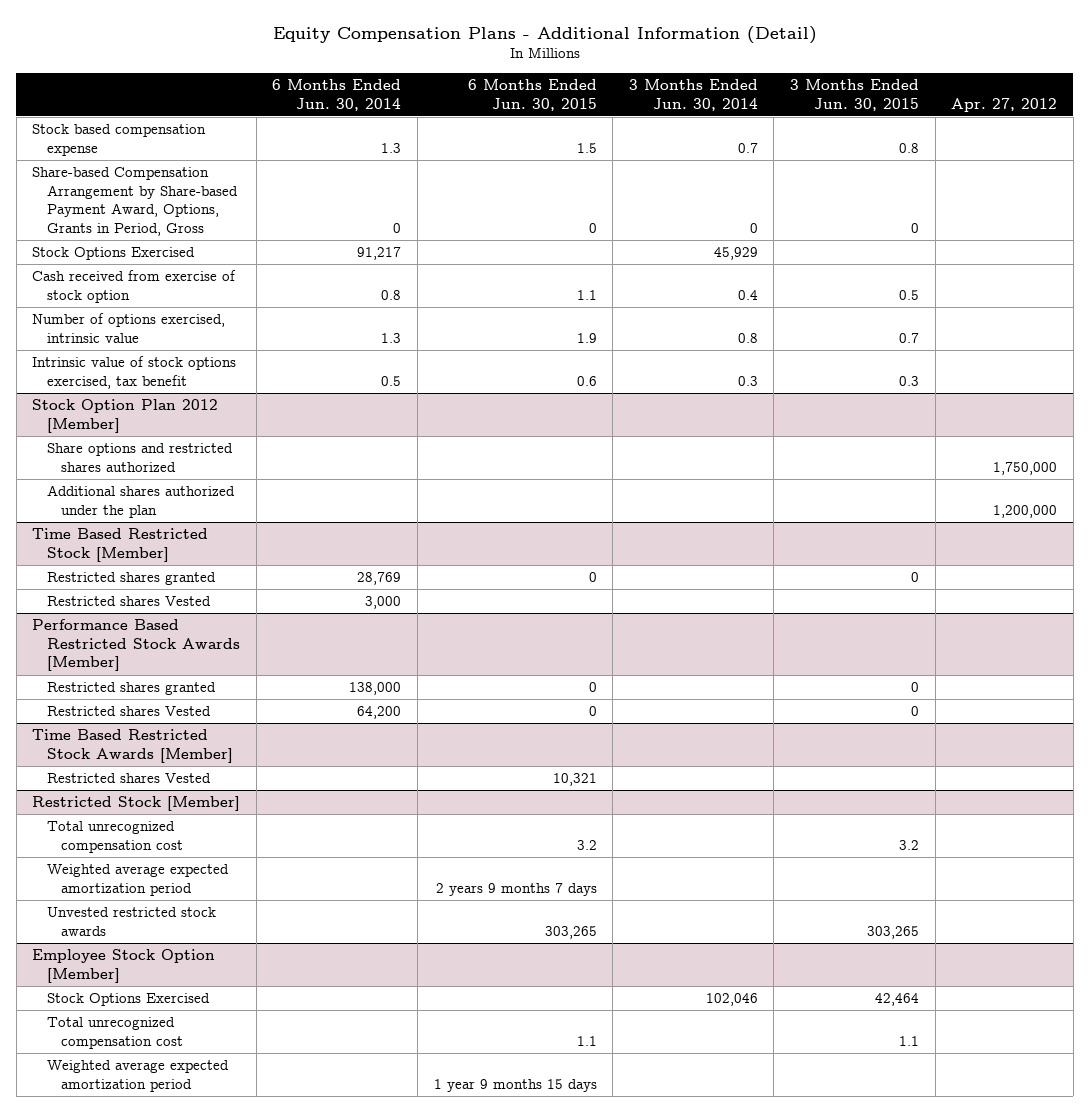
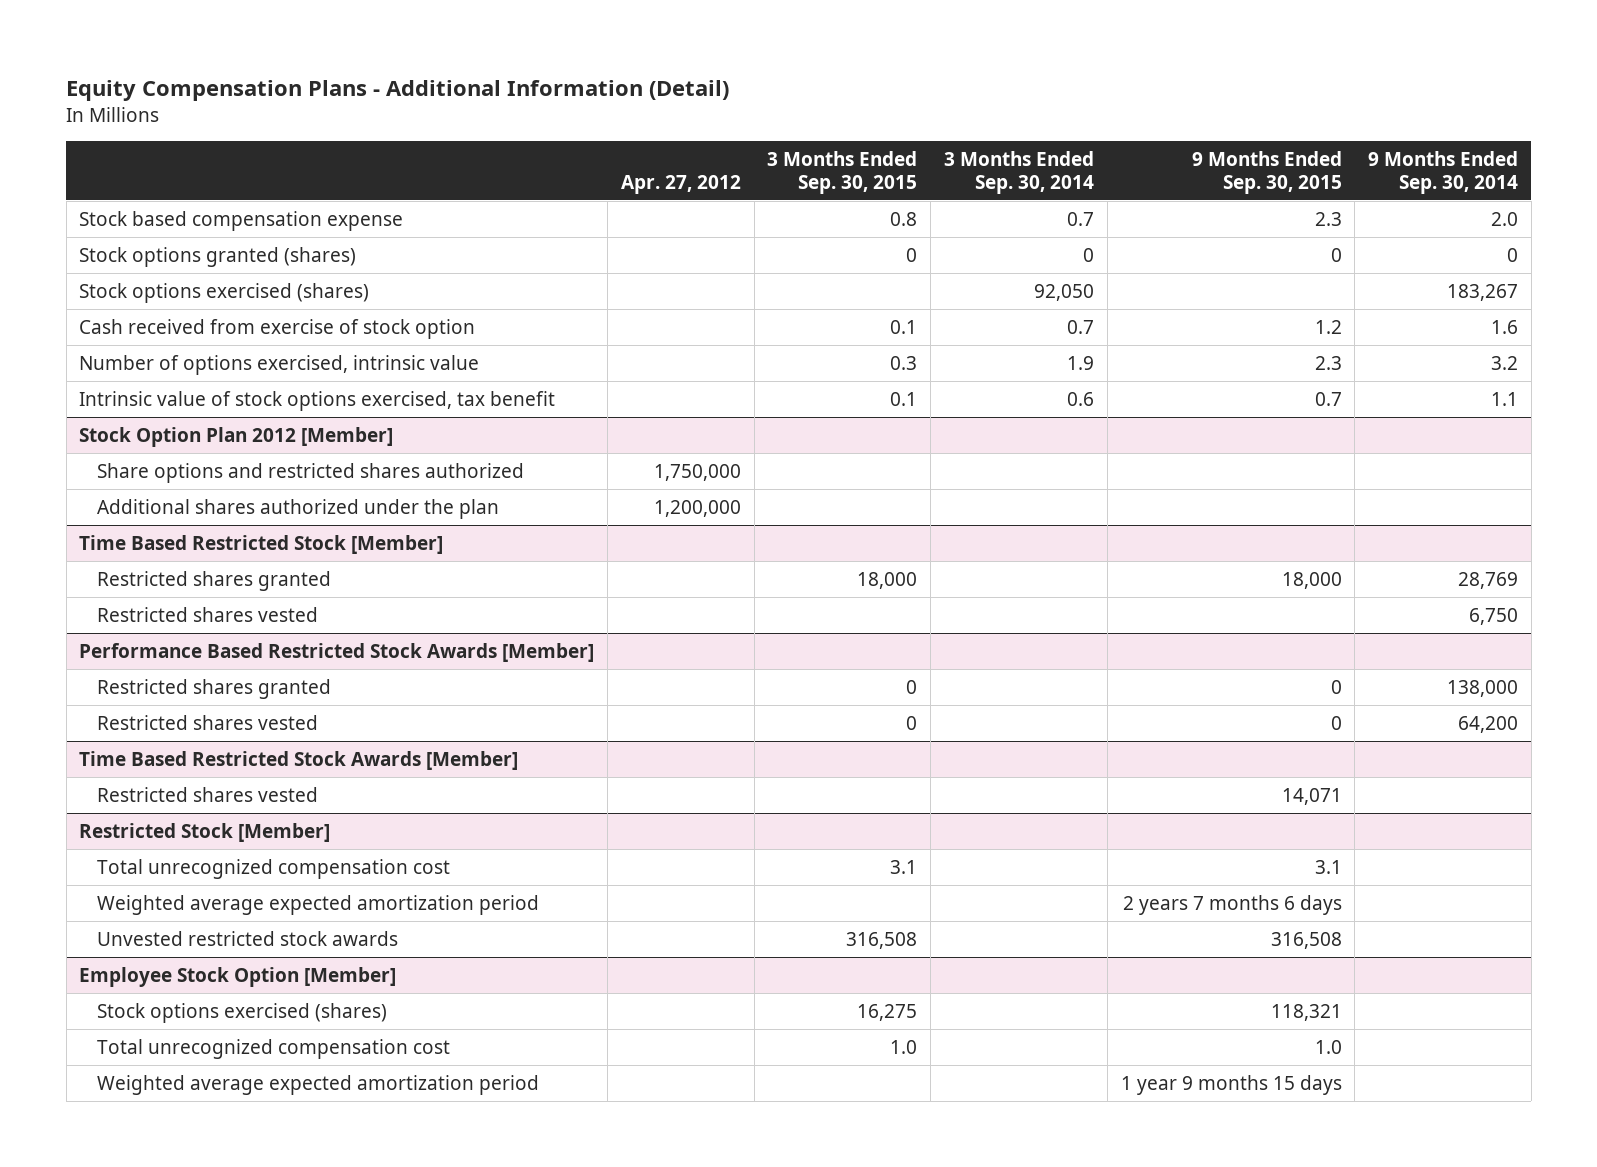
- | 6 Months Ended Jun. 30, 2014 | 6 Months Ended Jun. 30, 2015 | 3 Months Ended Jun. 30, 2014 | 3 Months Ended Jun. 30, 2015 | Apr. 27, 2012
+ | Apr. 27, 2012 | 3 Months Ended Sep. 30, 2015 | 3 Months Ended Sep. 30, 2014 | 9 Months Ended Sep. 30, 2015 | 9 Months Ended Sep. 30, 2014
- Share-based Compensation Arrangement by Share-based Payment Award, Options, Grants in Period, Gross | 0 | 0 | 0 | 0 |
- Stock Options Exercised | 91,217 | | 45,929 | |
+ Stock options granted (shares) | | 0 | 0 | 0 | 0
+ Stock options exercised (shares) | | | 92,050 | | 183,267
@ Time Based Restricted Stock [Member]
- Restricted shares Vested | 3,000 | | | |
+ Restricted shares vested | | | | | 6,750
@ Performance Based Restricted Stock Awards [Member]
- Restricted shares Vested | 64,200 | 0 | | 0 |
+ Restricted shares vested | | 0 | | 0 | 64,200
@ Time Based Restricted Stock Awards [Member]
- Restricted shares Vested | | 10,321 | | |
+ Restricted shares vested | | | | 14,071 |
@ Employee Stock Option [Member]
- Stock Options Exercised | | | 102,046 | 42,464 |
+ Stock options exercised (shares) | | 16,275 | | 118,321 |

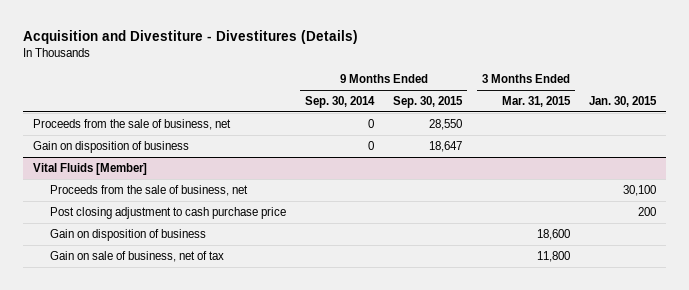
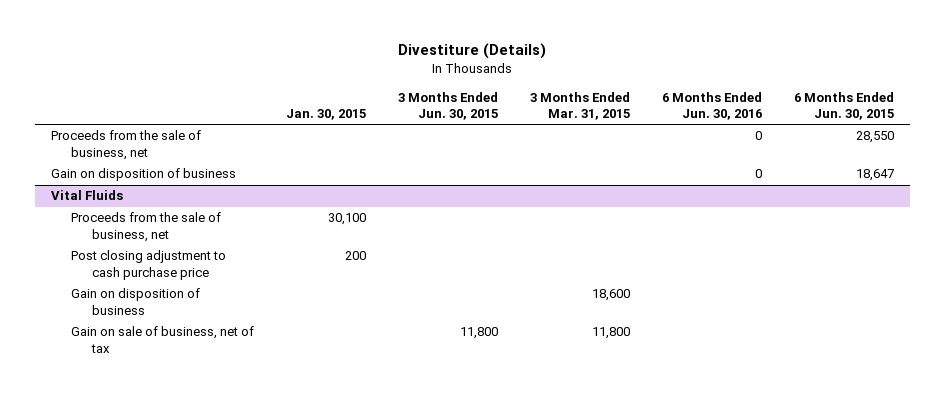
- Acquisition and Divestiture - Divestitures (Details)
+ Divestiture (Details)
- | 9 Months Ended Sep. 30, 2014 | 9 Months Ended Sep. 30, 2015 | 3 Months Ended Mar. 31, 2015 | Jan. 30, 2015
+ | Jan. 30, 2015 | 3 Months Ended Jun. 30, 2015 | 3 Months Ended Mar. 31, 2015 | 6 Months Ended Jun. 30, 2016 | 6 Months Ended Jun. 30, 2015
- Vital Fluids [Member]
+ Vital Fluids

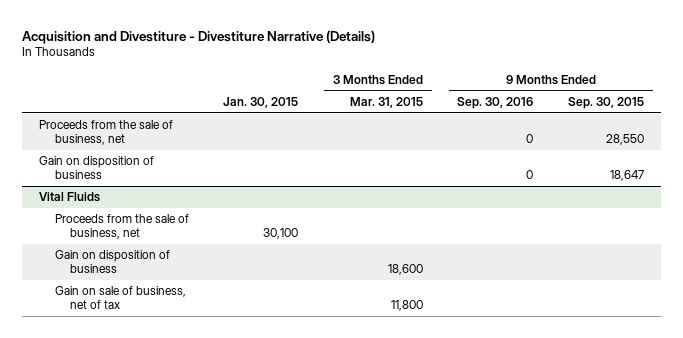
- Divestiture (Details)
+ Acquisition and Divestiture - Divestiture Narrative (Details)
- | Jan. 30, 2015 | 3 Months Ended Jun. 30, 2015 | 3 Months Ended Mar. 31, 2015 | 6 Months Ended Jun. 30, 2016 | 6 Months Ended Jun. 30, 2015
+ | Jan. 30, 2015 | 3 Months Ended Mar. 31, 2015 | 9 Months Ended Sep. 30, 2016 | 9 Months Ended Sep. 30, 2015
@ Vital Fluids
- Post closing adjustment to cash purchase price | 200 | | | |

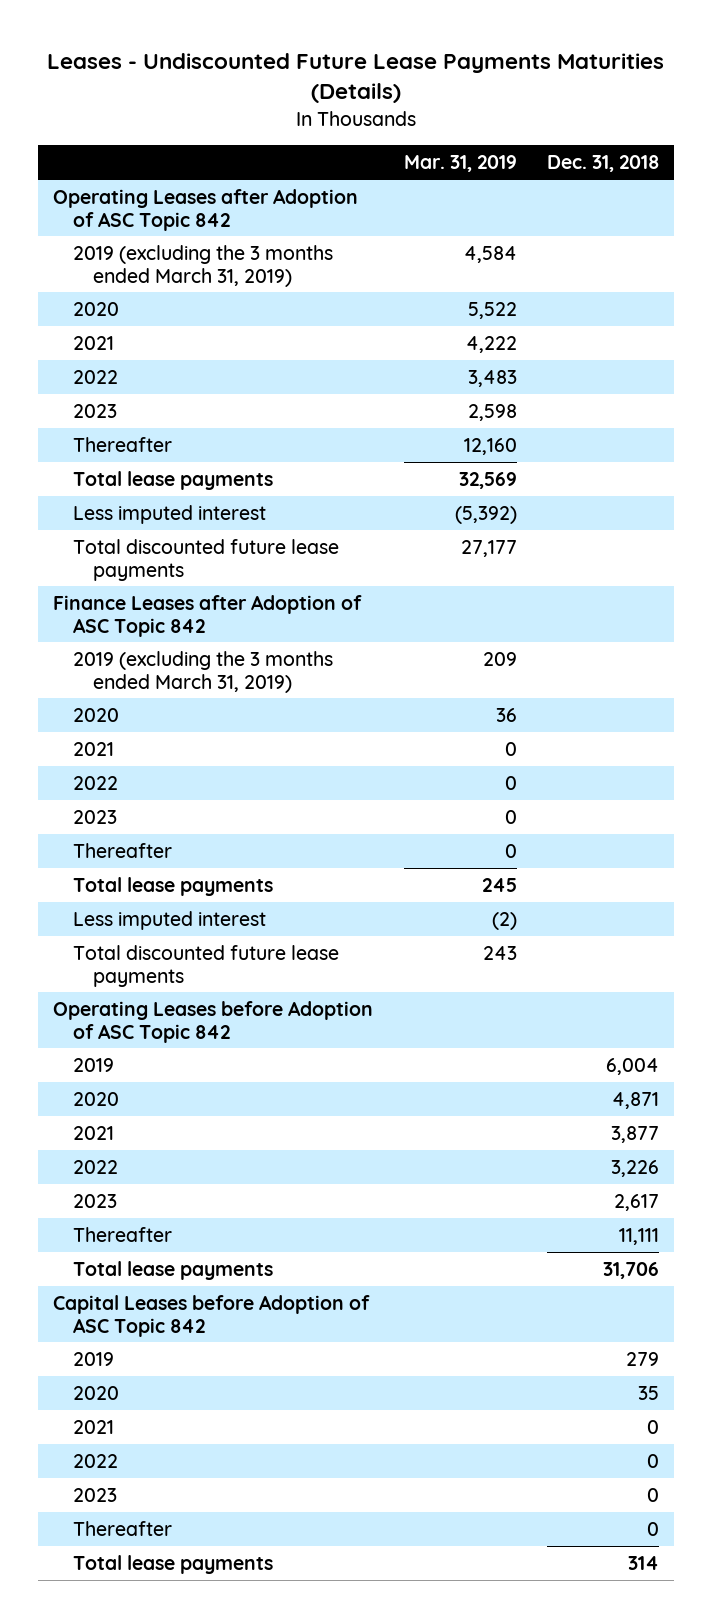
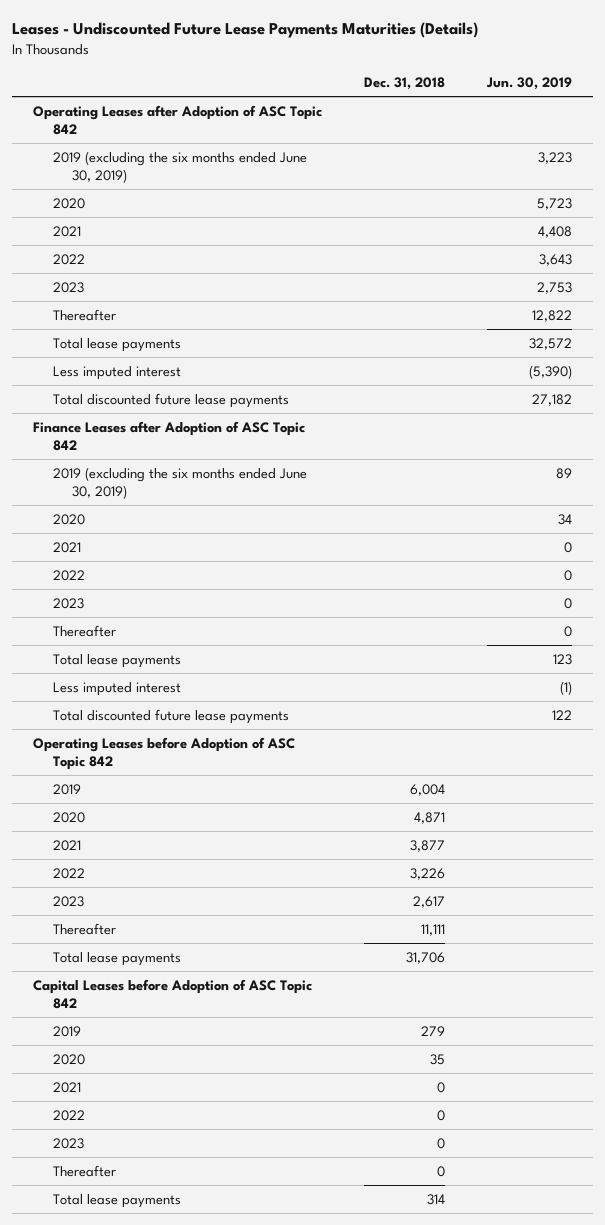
- | Mar. 31, 2019 | Dec. 31, 2018
+ | Dec. 31, 2018 | Jun. 30, 2019
- 2019 (excluding the 3 months ended March 31, 2019) | 4,584 |
+ 2019 (excluding the six months ended June 30, 2019) | | 3,223
- 2019 (excluding the 3 months ended March 31, 2019) | 209 |
+ 2019 (excluding the six months ended June 30, 2019) | | 89

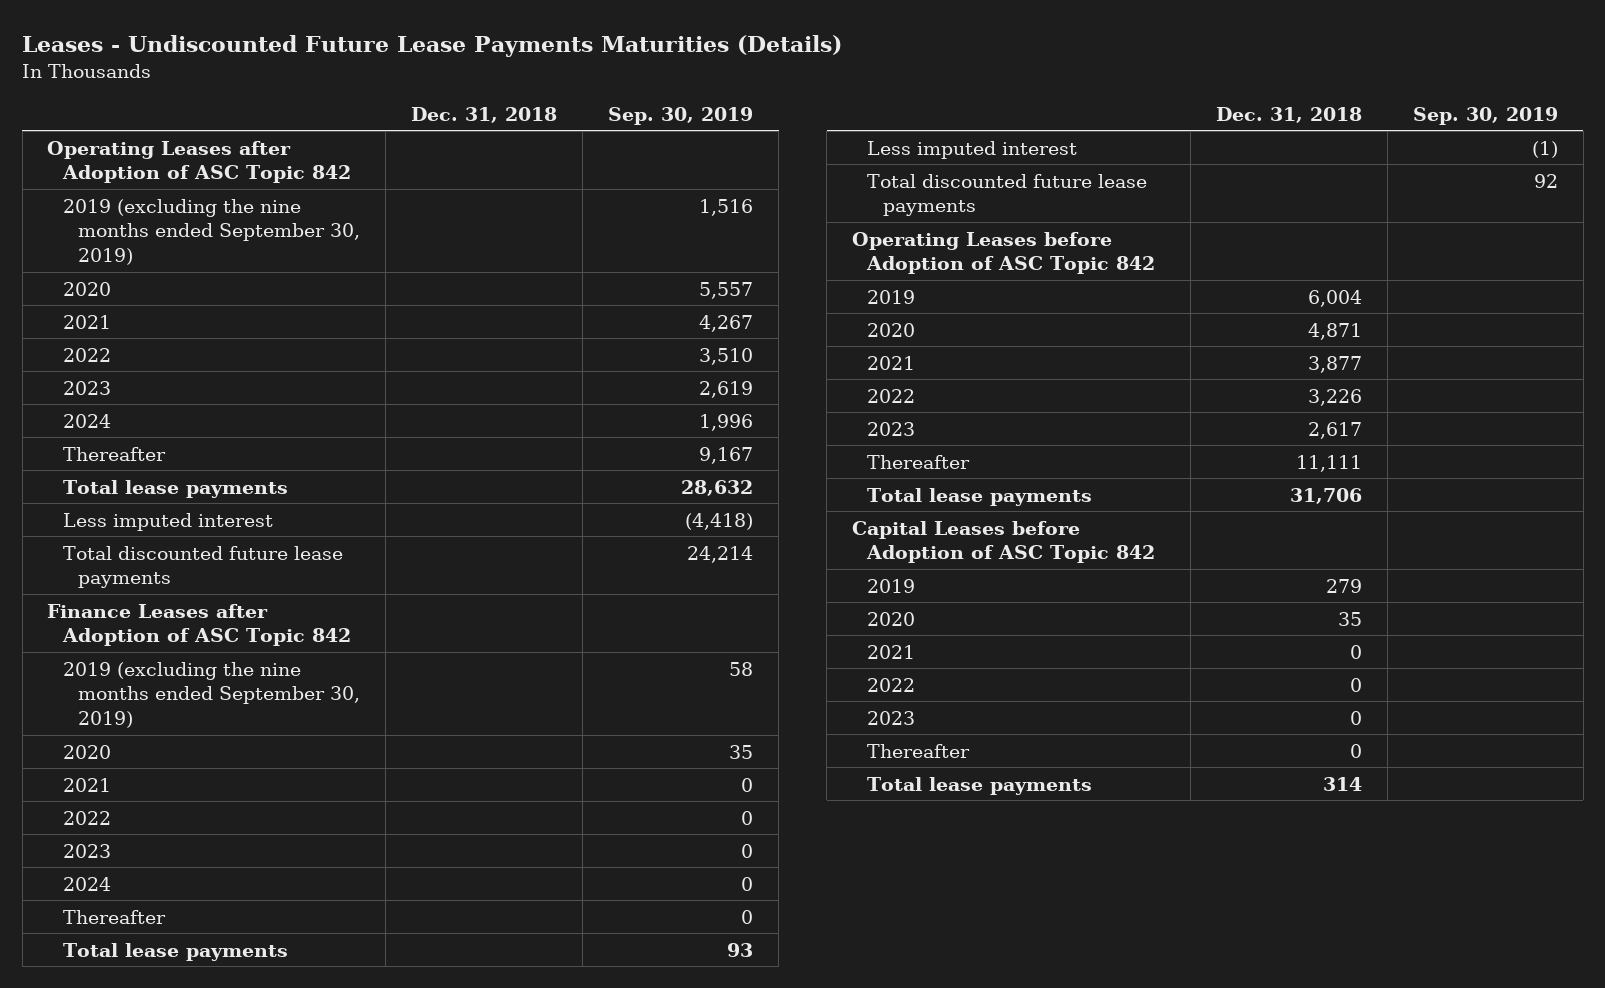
- | Dec. 31, 2018 | Jun. 30, 2019
+ | Dec. 31, 2018 | Sep. 30, 2019
- 2019 (excluding the six months ended June 30, 2019) | | 3,223
+ 2019 (excluding the nine months ended September 30, 2019) | | 1,516
+ 2024 | | 1,996
- 2019 (excluding the six months ended June 30, 2019) | | 89
+ 2019 (excluding the nine months ended September 30, 2019) | | 58
+ 2024 | | 0

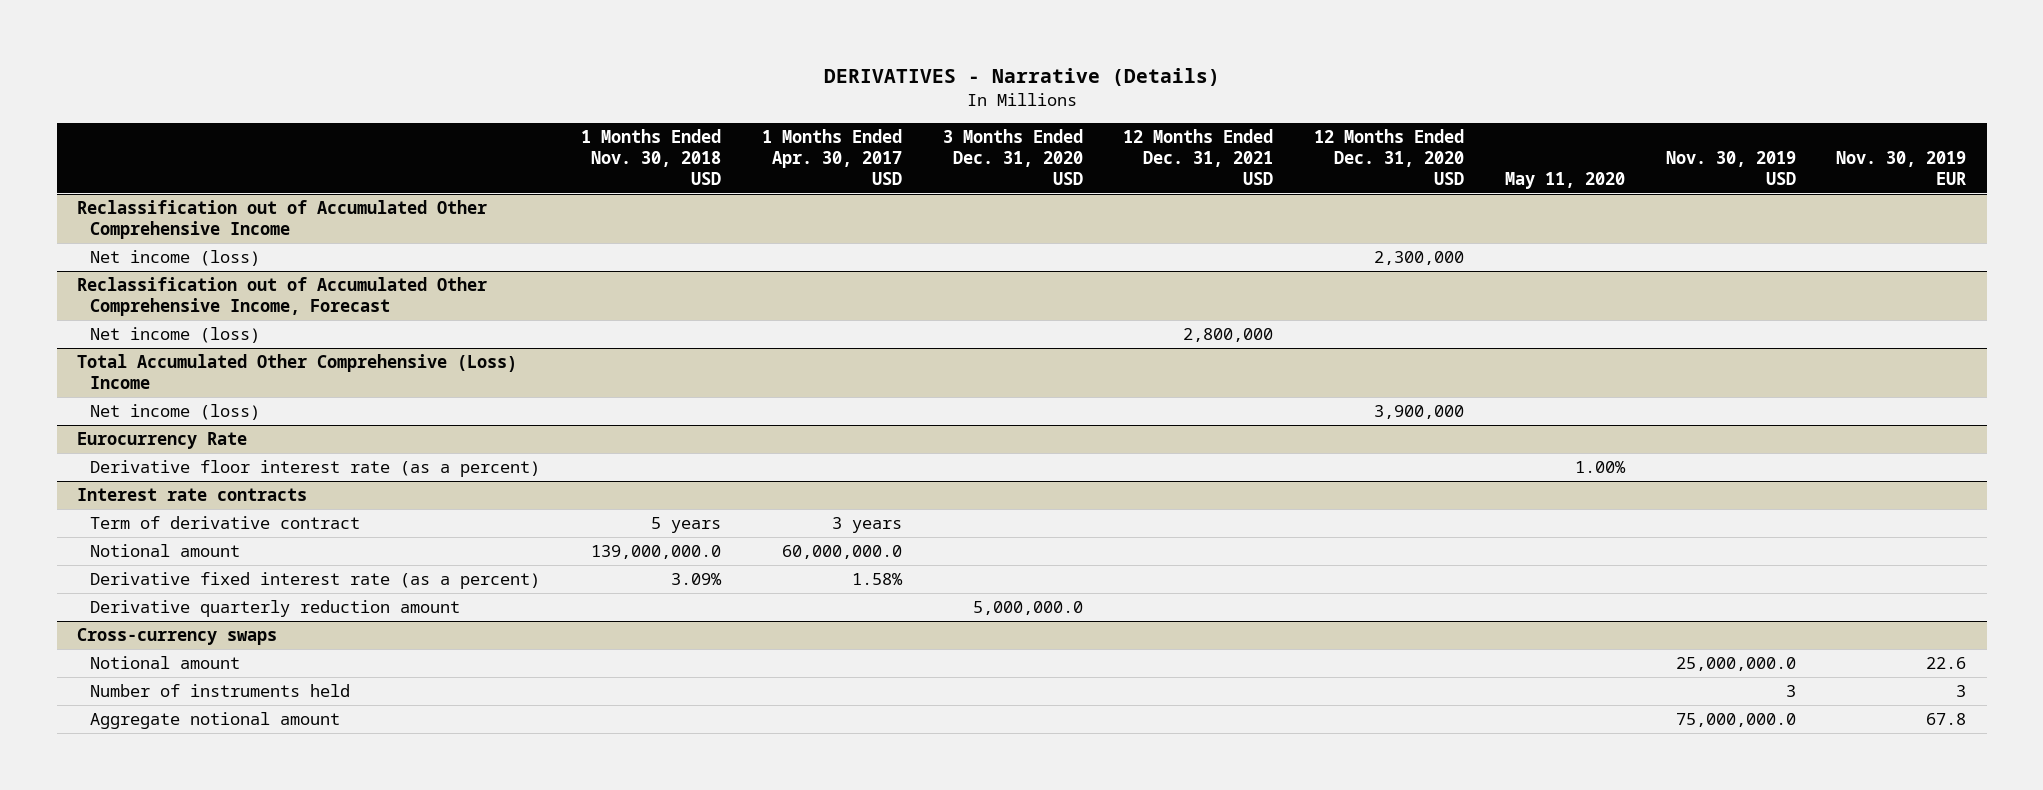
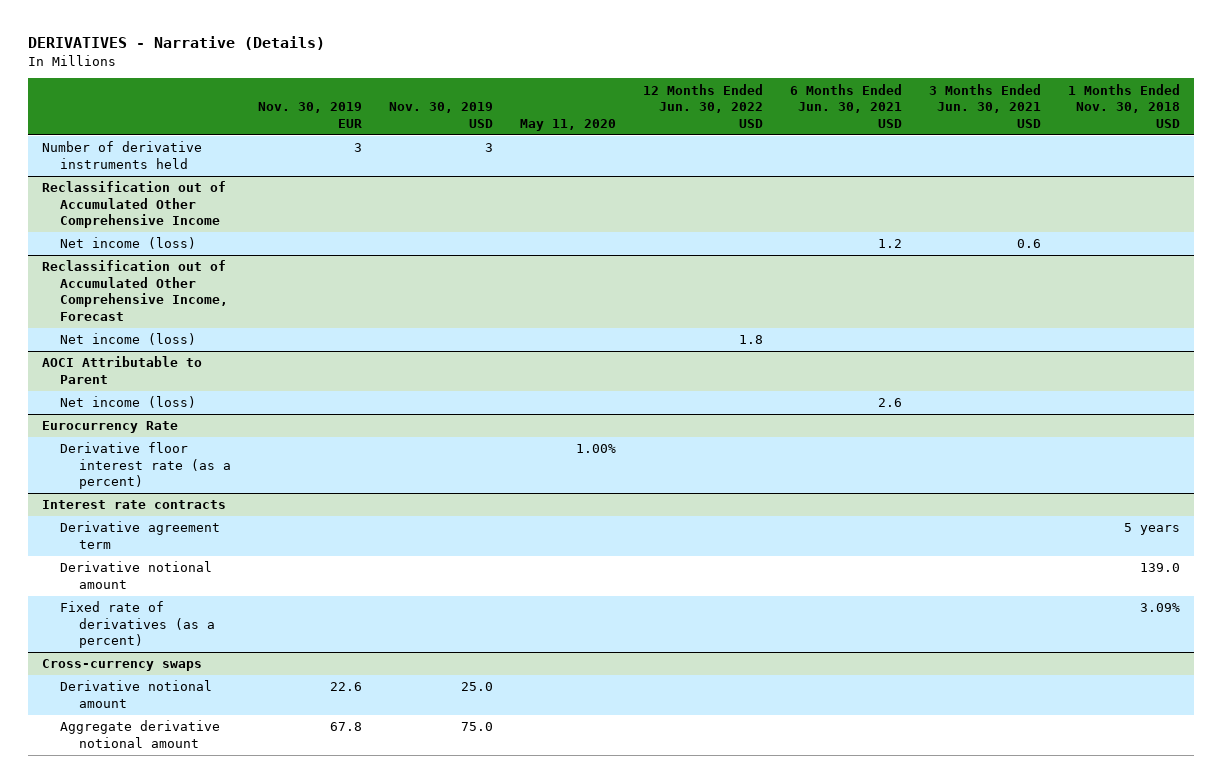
- | 1 Months Ended Nov. 30, 2018 USD | 1 Months Ended Apr. 30, 2017 USD | 3 Months Ended Dec. 31, 2020 USD | 12 Months Ended Dec. 31, 2021 USD | 12 Months Ended Dec. 31, 2020 USD | May 11, 2020 | Nov. 30, 2019 USD | Nov. 30, 2019 EUR
+ | Nov. 30, 2019 EUR | Nov. 30, 2019 USD | May 11, 2020 | 12 Months Ended Jun. 30, 2022 USD | 6 Months Ended Jun. 30, 2021 USD | 3 Months Ended Jun. 30, 2021 USD | 1 Months Ended Nov. 30, 2018 USD
+ Number of derivative instruments held | 3 | 3 | | | | |
- Total Accumulated Other Comprehensive (Loss) Income
+ AOCI Attributable to Parent
@ Interest rate contracts
- Term of derivative contract | 5 years | 3 years | | | | | |
- Notional amount | 139,000,000.0 | 60,000,000.0 | | | | | |
- Derivative fixed interest rate (as a percent) | 3.09% | 1.58% | | | | | |
- Derivative quarterly reduction amount | | | 5,000,000.0 | | | | |
+ Derivative agreement term | | | | | | | 5 years
+ Derivative notional amount | | | | | | | 139.0
+ Fixed rate of derivatives (as a percent) | | | | | | | 3.09%
@ Cross-currency swaps
- Notional amount | | | | | | | 25,000,000.0 | 22.6
- Number of instruments held | | | | | | | 3 | 3
- Aggregate notional amount | | | | | | | 75,000,000.0 | 67.8
+ Derivative notional amount | 22.6 | 25.0 | | | | |
+ Aggregate derivative notional amount | 67.8 | 75.0 | | | | |

